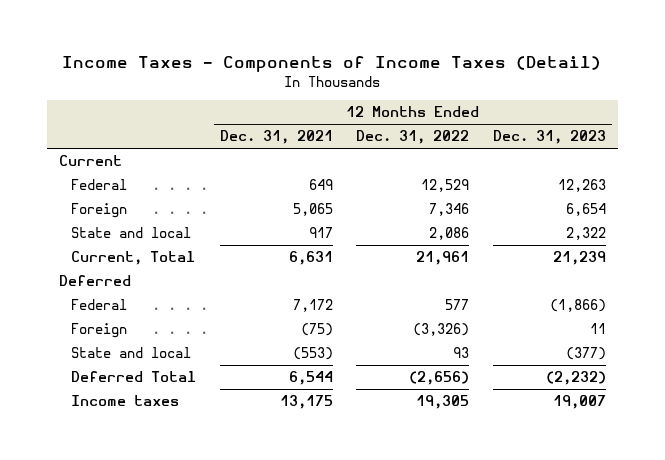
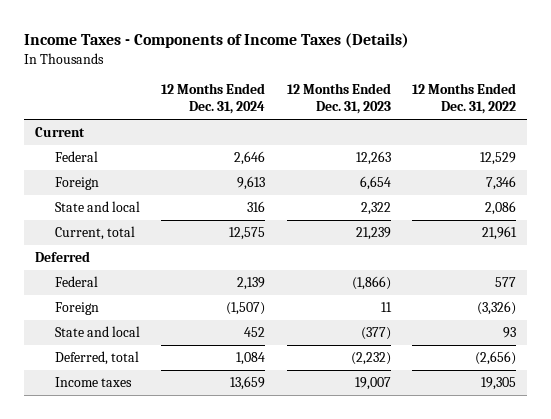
- Income Taxes - Components of Income Taxes (Detail)
+ Income Taxes - Components of Income Taxes (Details)
- | 12 Months Ended Dec. 31, 2021 | 12 Months Ended Dec. 31, 2022 | 12 Months Ended Dec. 31, 2023
+ | 12 Months Ended Dec. 31, 2024 | 12 Months Ended Dec. 31, 2023 | 12 Months Ended Dec. 31, 2022
- Current, Total | 6,631 | 21,961 | 21,239
+ Current, total | 12,575 | 21,239 | 21,961
- Deferred Total | 6,544 | (2,656) | (2,232)
+ Deferred, total | 1,084 | (2,232) | (2,656)

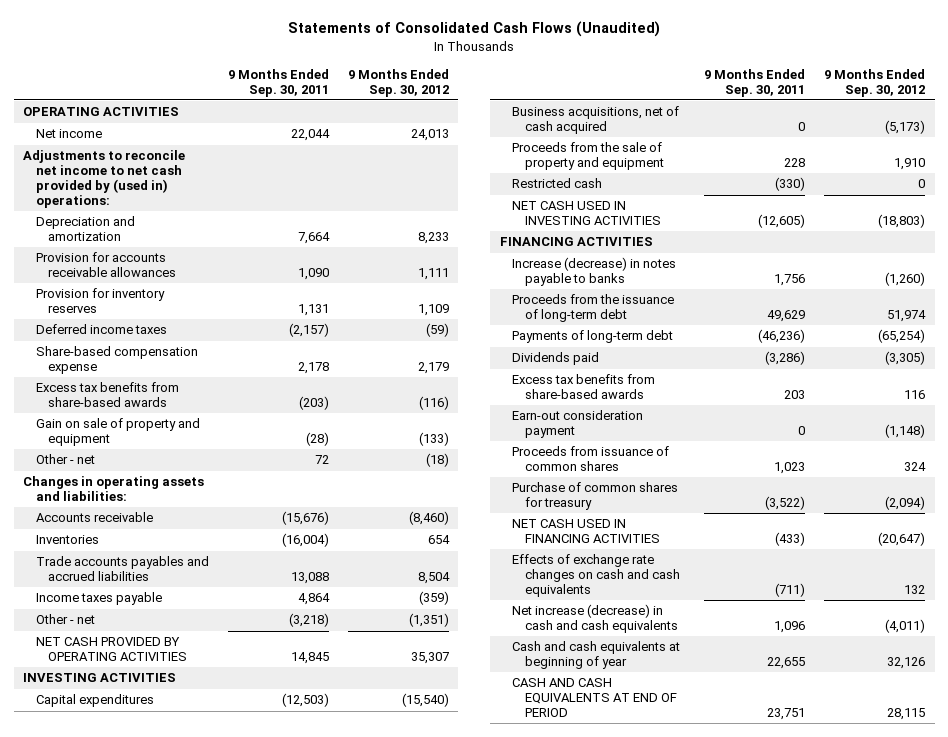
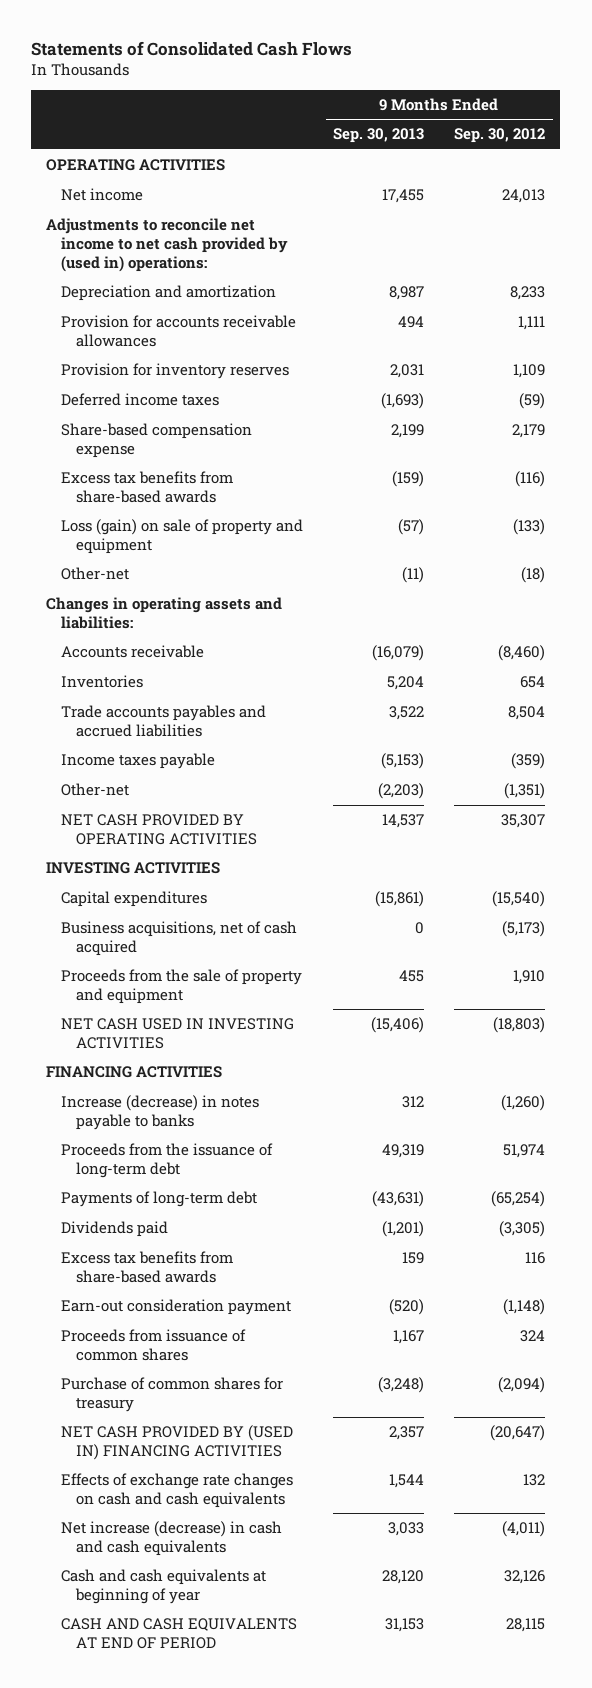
- Statements of Consolidated Cash Flows (Unaudited)
+ Statements of Consolidated Cash Flows
- | 9 Months Ended Sep. 30, 2011 | 9 Months Ended Sep. 30, 2012
+ | 9 Months Ended Sep. 30, 2013 | 9 Months Ended Sep. 30, 2012
- Gain on sale of property and equipment | (28) | (133)
- Other - net | 72 | (18)
+ Loss (gain) on sale of property and equipment | (57) | (133)
+ Other-net | (11) | (18)
- Other - net | (3,218) | (1,351)
+ Other-net | (2,203) | (1,351)
- Restricted cash | (330) | 0
- NET CASH USED IN FINANCING ACTIVITIES | (433) | (20,647)
+ NET CASH PROVIDED BY (USED IN) FINANCING ACTIVITIES | 2,357 | (20,647)

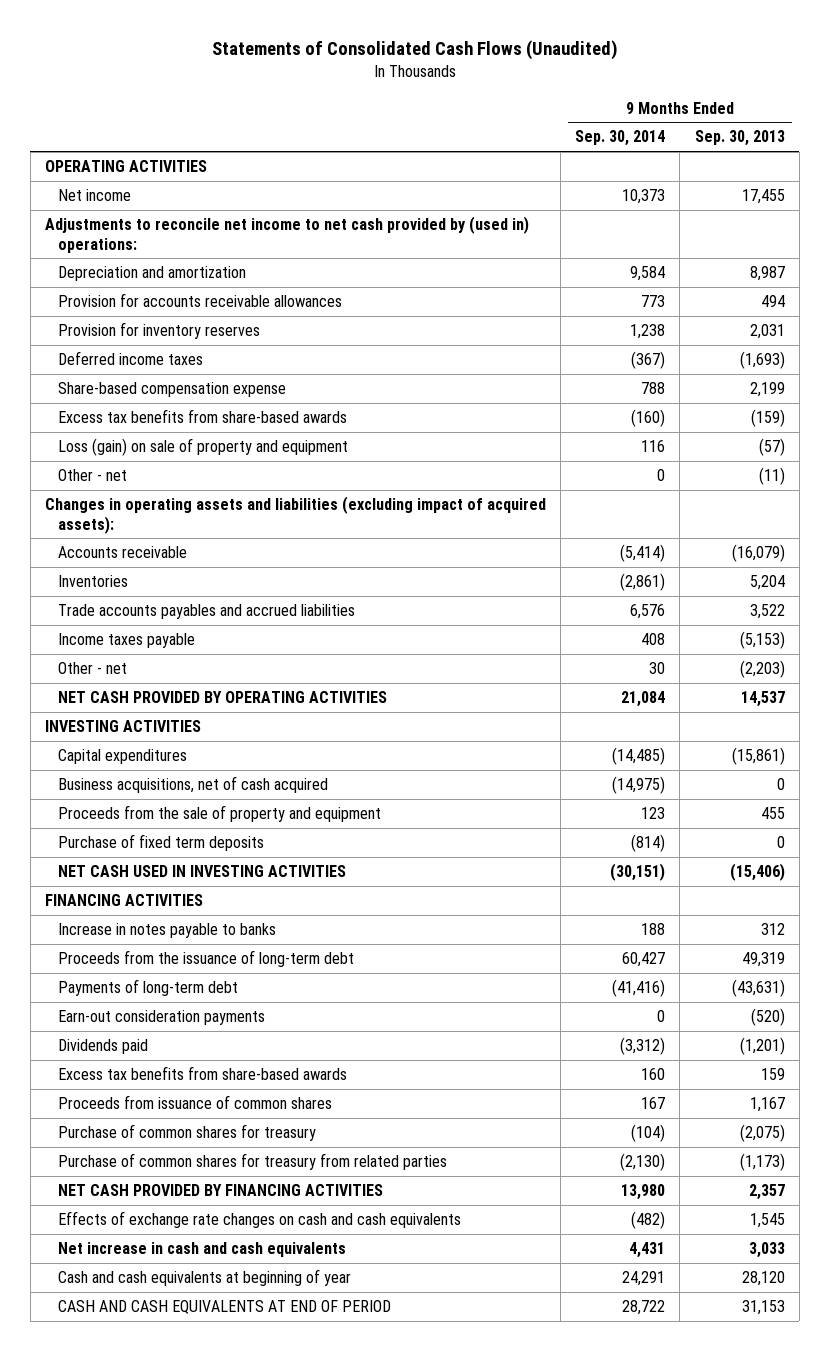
- Statements of Consolidated Cash Flows
+ Statements of Consolidated Cash Flows (Unaudited)
- | 9 Months Ended Sep. 30, 2013 | 9 Months Ended Sep. 30, 2012
+ | 9 Months Ended Sep. 30, 2014 | 9 Months Ended Sep. 30, 2013
- Other-net | (11) | (18)
- Changes in operating assets and liabilities:
+ Other - net | 0 | (11)
+ Changes in operating assets and liabilities (excluding impact of acquired assets):
- Other-net | (2,203) | (1,351)
+ Other - net | 30 | (2,203)
+ Purchase of fixed term deposits | (814) | 0
- Increase (decrease) in notes payable to banks | 312 | (1,260)
+ Increase in notes payable to banks | 188 | 312
+ Earn-out consideration payments | 0 | (520)
- Earn-out consideration payment | (520) | (1,148)
- Purchase of common shares for treasury | (3,248) | (2,094)
- NET CASH PROVIDED BY (USED IN) FINANCING ACTIVITIES | 2,357 | (20,647)
- Effects of exchange rate changes on cash and cash equivalents | 1,544 | 132
- Net increase (decrease) in cash and cash equivalents | 3,033 | (4,011)
+ Purchase of common shares for treasury | (104) | (2,075)
+ Purchase of common shares for treasury from related parties | (2,130) | (1,173)
+ NET CASH PROVIDED BY FINANCING ACTIVITIES | 13,980 | 2,357
+ Effects of exchange rate changes on cash and cash equivalents | (482) | 1,545
+ Net increase in cash and cash equivalents | 4,431 | 3,033

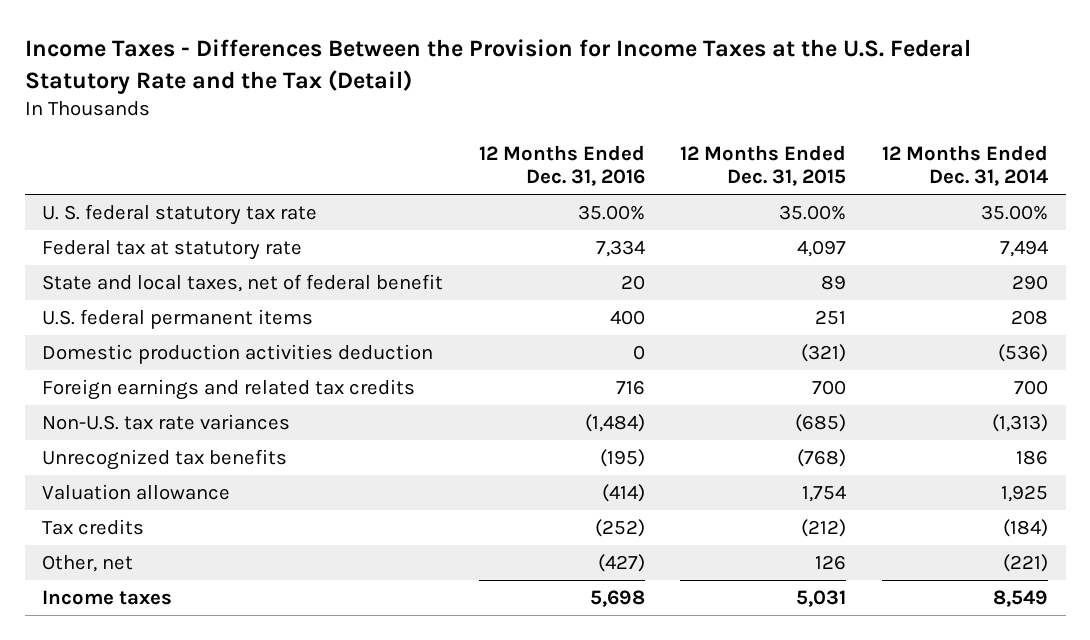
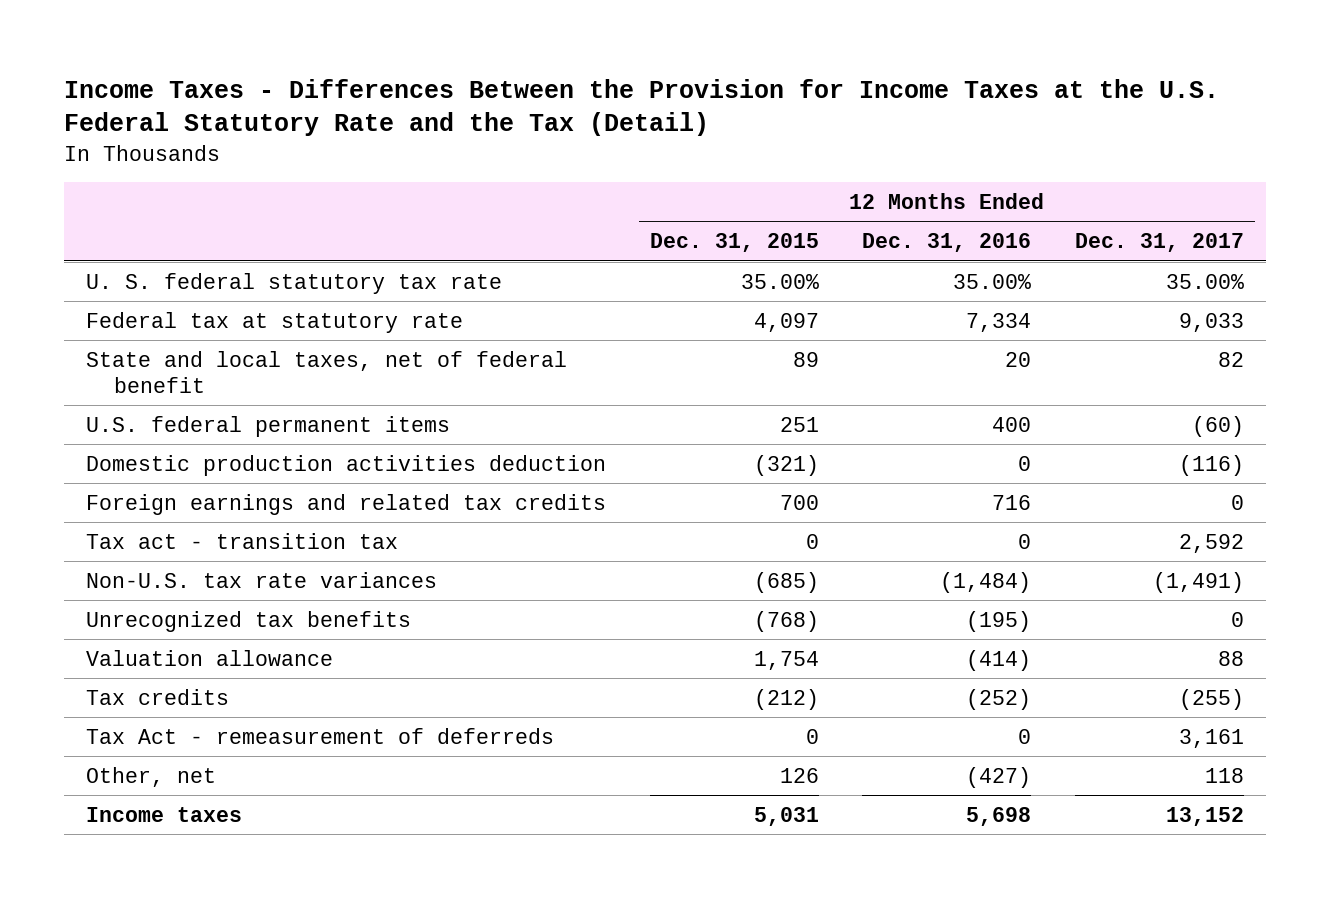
- | 12 Months Ended Dec. 31, 2016 | 12 Months Ended Dec. 31, 2015 | 12 Months Ended Dec. 31, 2014
+ | 12 Months Ended Dec. 31, 2015 | 12 Months Ended Dec. 31, 2016 | 12 Months Ended Dec. 31, 2017
+ Tax act - transition tax | 0 | 0 | 2,592
+ Tax Act - remeasurement of deferreds | 0 | 0 | 3,161

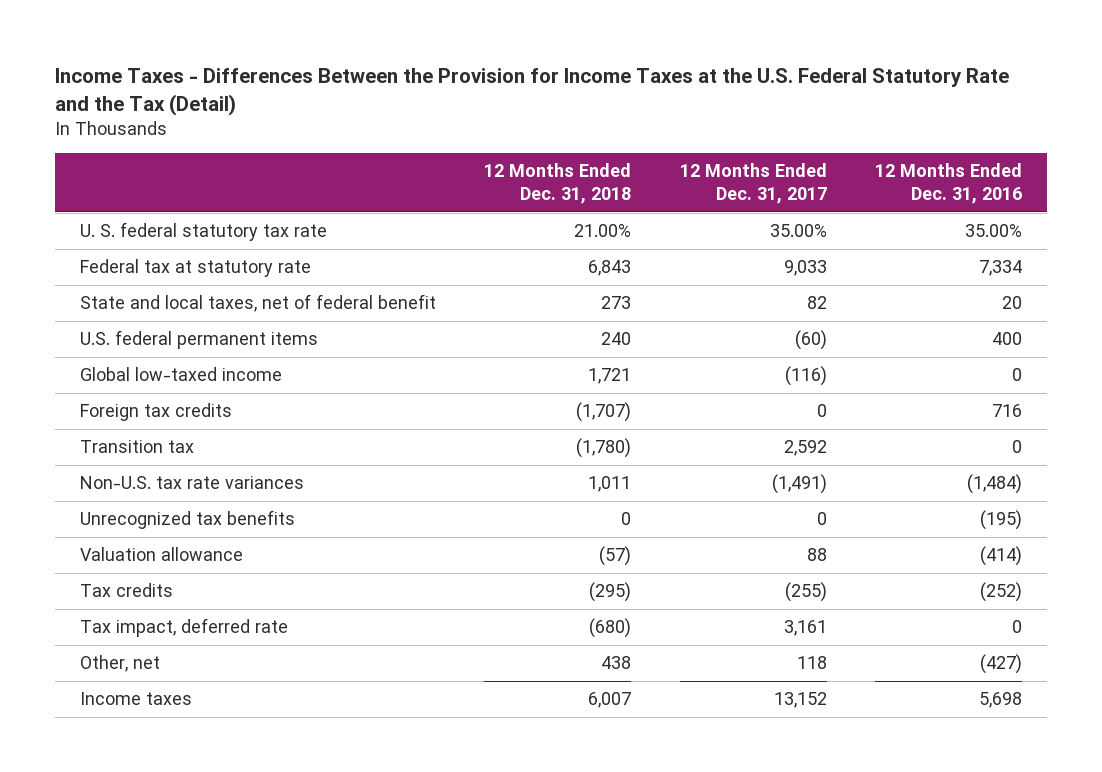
- | 12 Months Ended Dec. 31, 2015 | 12 Months Ended Dec. 31, 2016 | 12 Months Ended Dec. 31, 2017
+ | 12 Months Ended Dec. 31, 2018 | 12 Months Ended Dec. 31, 2017 | 12 Months Ended Dec. 31, 2016
- Domestic production activities deduction | (321) | 0 | (116)
- Foreign earnings and related tax credits | 700 | 716 | 0
- Tax act - transition tax | 0 | 0 | 2,592
+ Global low-taxed income | 1,721 | (116) | 0
+ Foreign tax credits | (1,707) | 0 | 716
+ Transition tax | (1,780) | 2,592 | 0
- Tax Act - remeasurement of deferreds | 0 | 0 | 3,161
+ Tax impact, deferred rate | (680) | 3,161 | 0

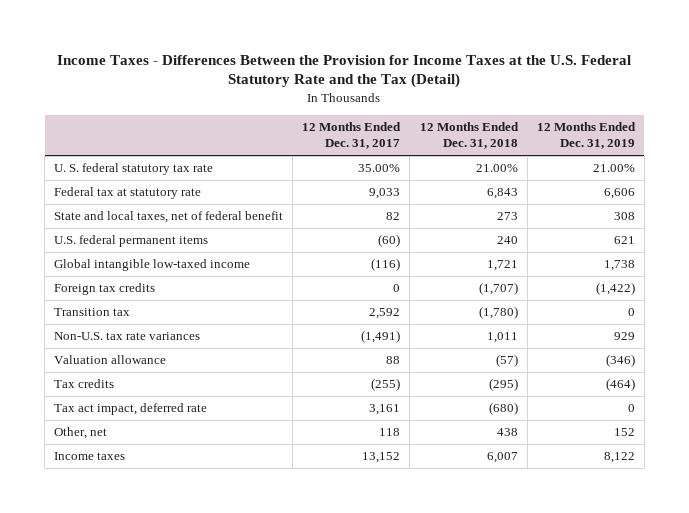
- | 12 Months Ended Dec. 31, 2018 | 12 Months Ended Dec. 31, 2017 | 12 Months Ended Dec. 31, 2016
+ | 12 Months Ended Dec. 31, 2017 | 12 Months Ended Dec. 31, 2018 | 12 Months Ended Dec. 31, 2019
- Global low-taxed income | 1,721 | (116) | 0
+ Global intangible low-taxed income | (116) | 1,721 | 1,738
- Unrecognized tax benefits | 0 | 0 | (195)
- Tax impact, deferred rate | (680) | 3,161 | 0
+ Tax act impact, deferred rate | 3,161 | (680) | 0

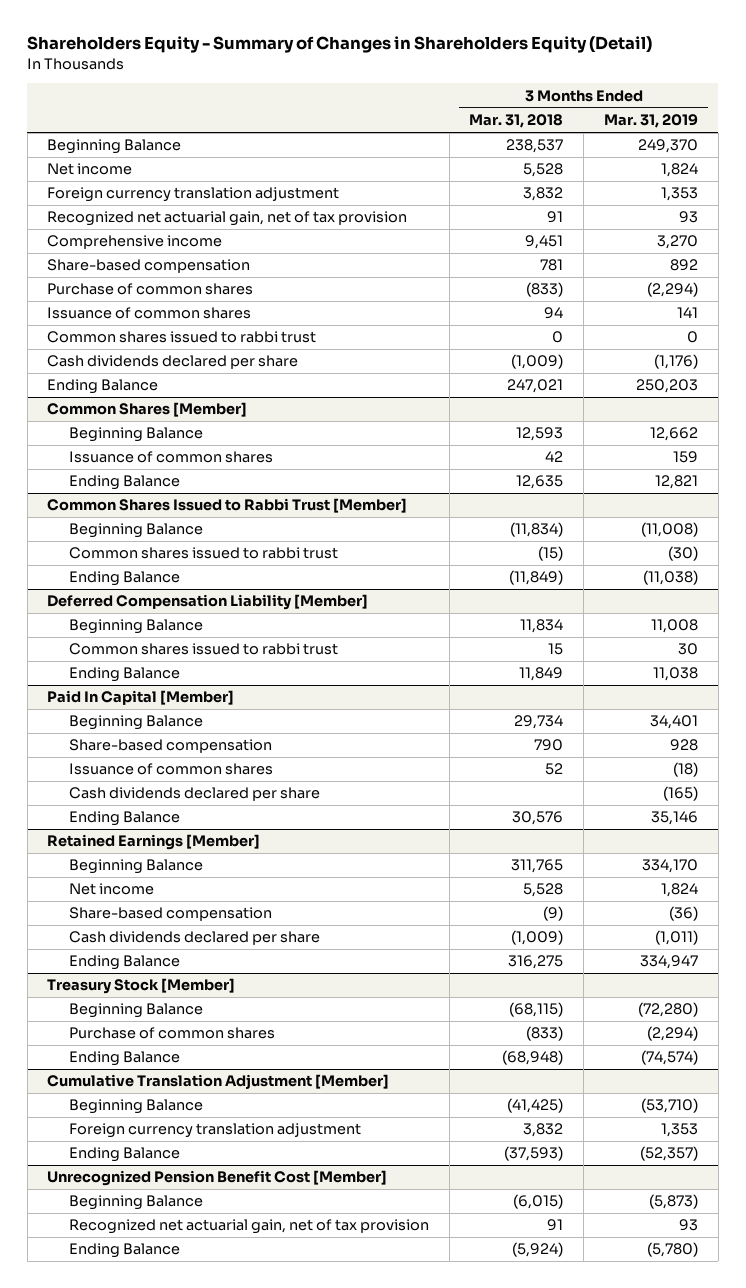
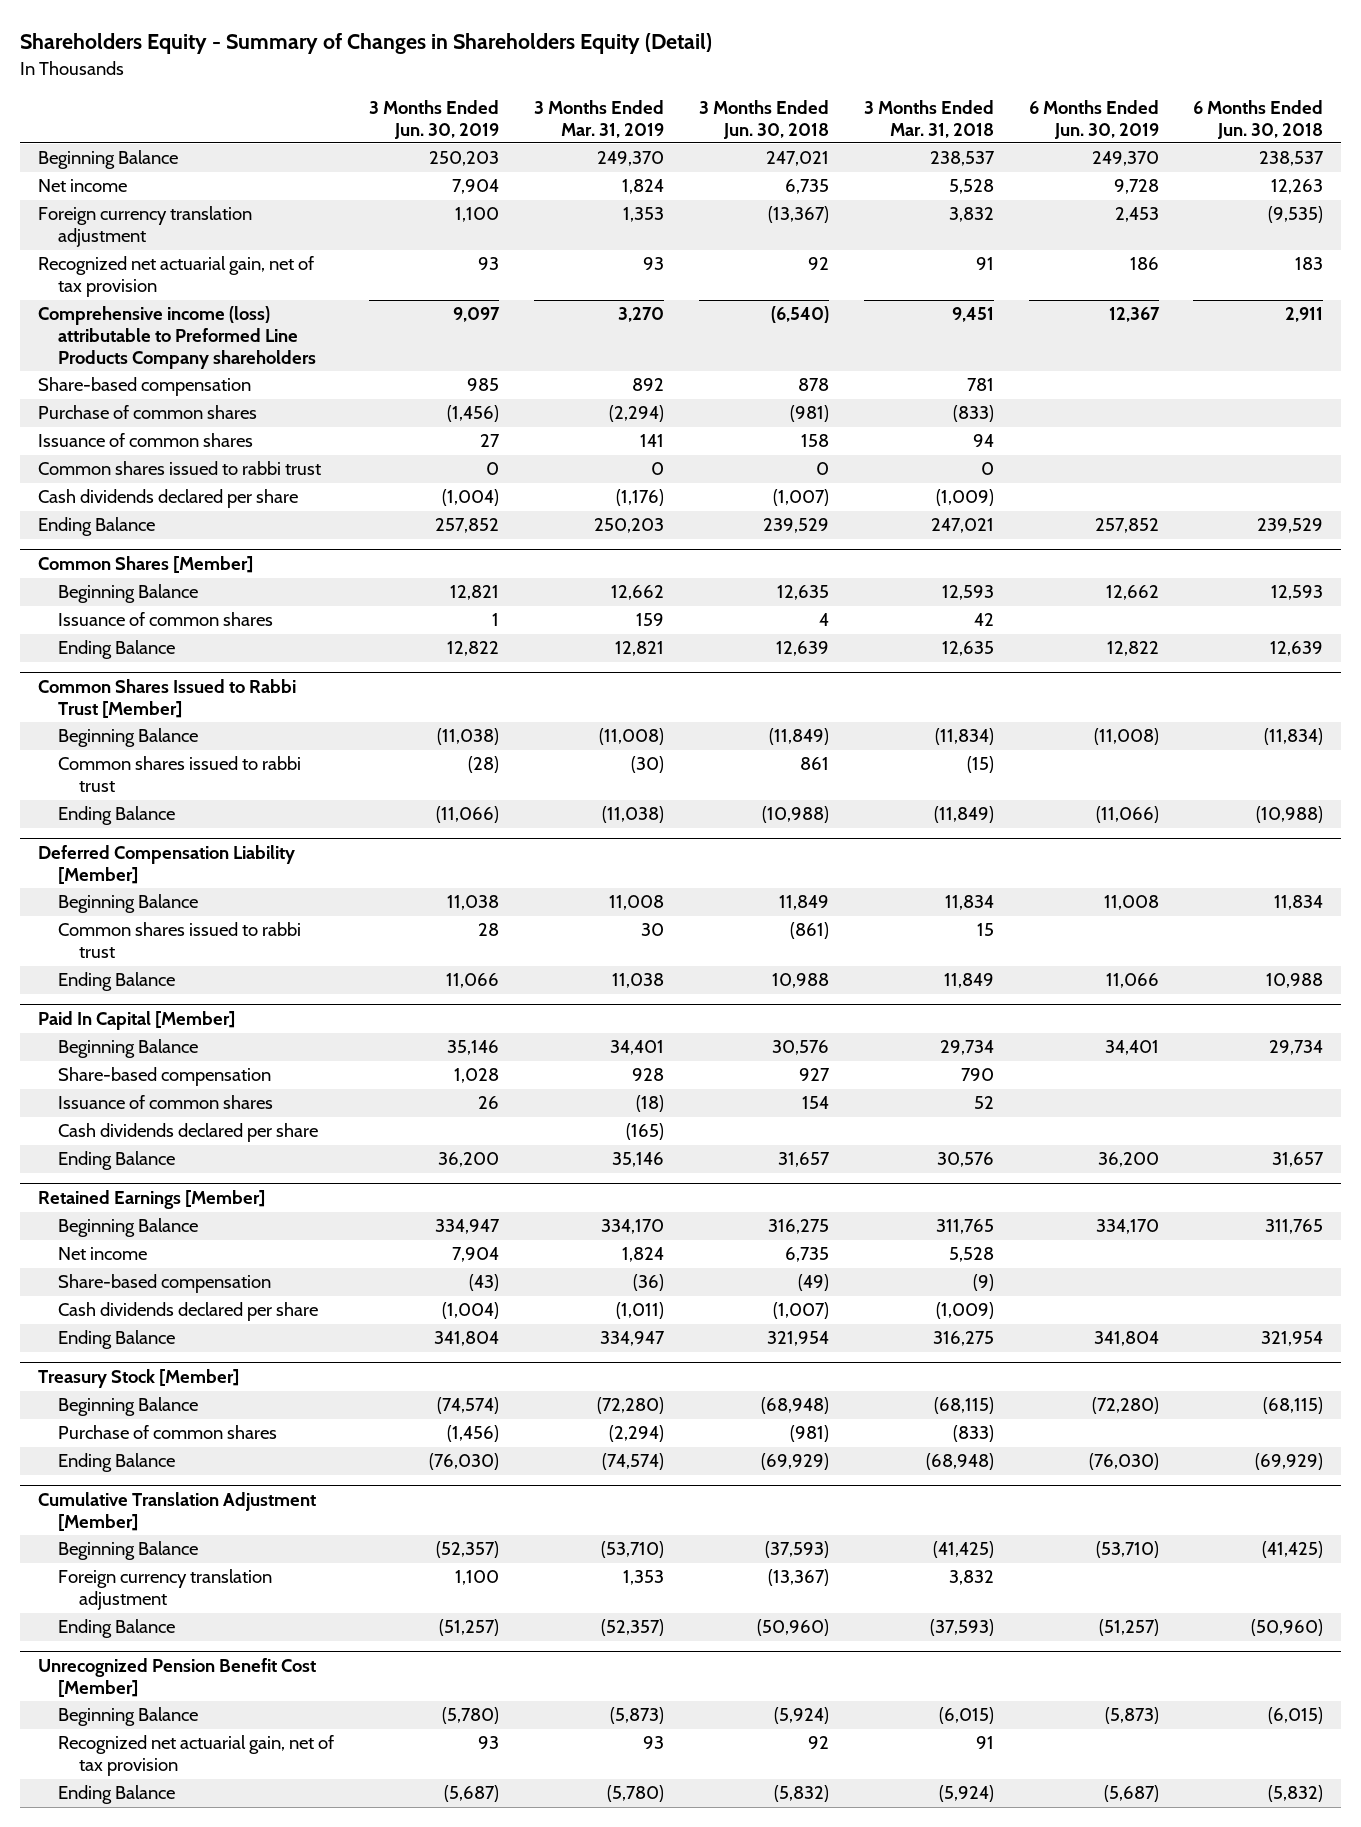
- | 3 Months Ended Mar. 31, 2018 | 3 Months Ended Mar. 31, 2019
+ | 3 Months Ended Jun. 30, 2019 | 3 Months Ended Mar. 31, 2019 | 3 Months Ended Jun. 30, 2018 | 3 Months Ended Mar. 31, 2018 | 6 Months Ended Jun. 30, 2019 | 6 Months Ended Jun. 30, 2018
- Comprehensive income | 9,451 | 3,270
+ Comprehensive income (loss) attributable to Preformed Line Products Company shareholders | 9,097 | 3,270 | (6,540) | 9,451 | 12,367 | 2,911

